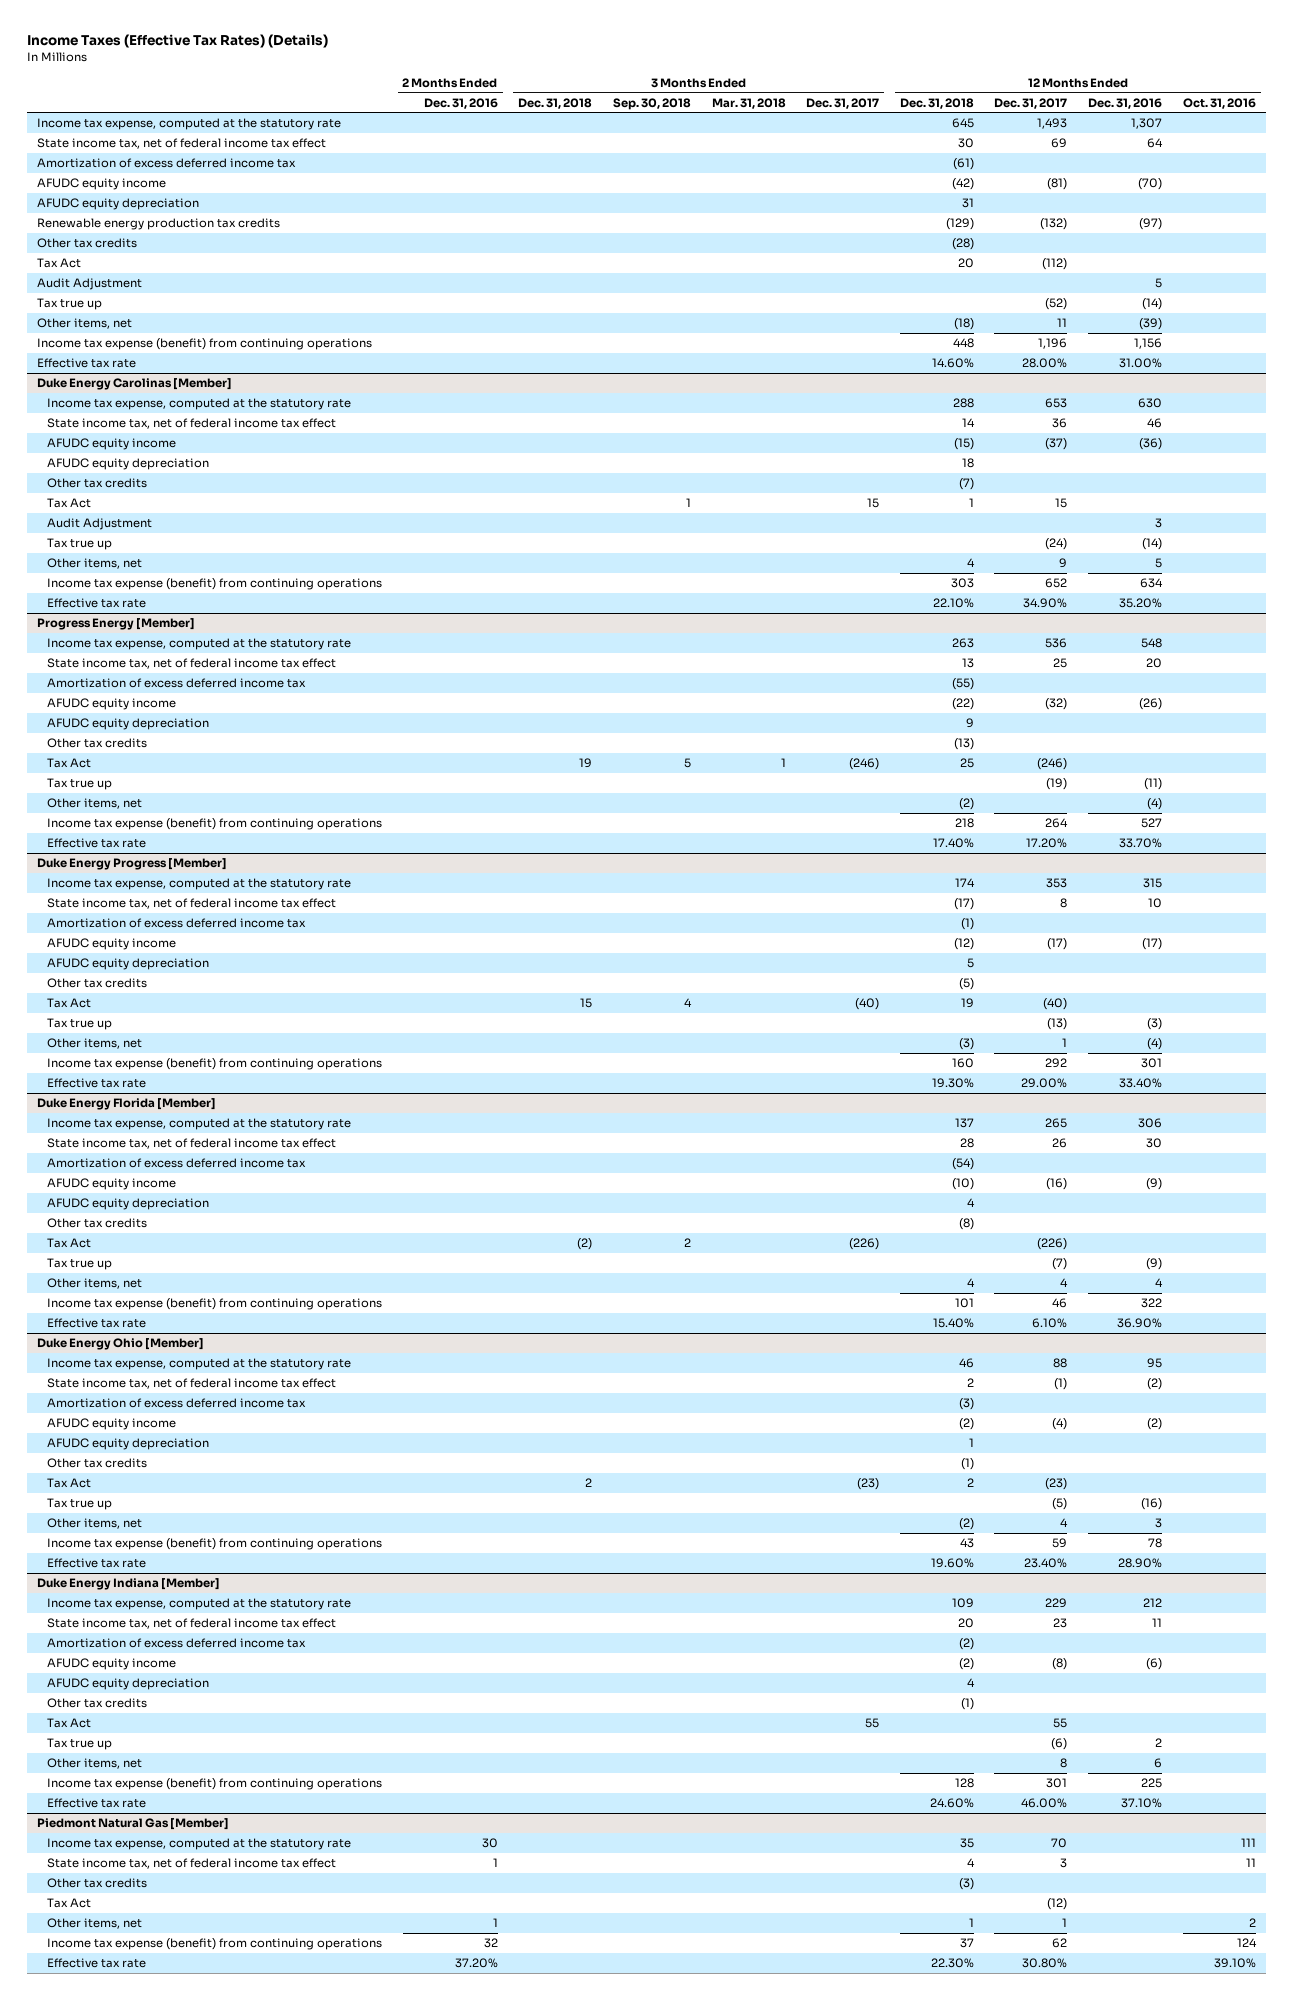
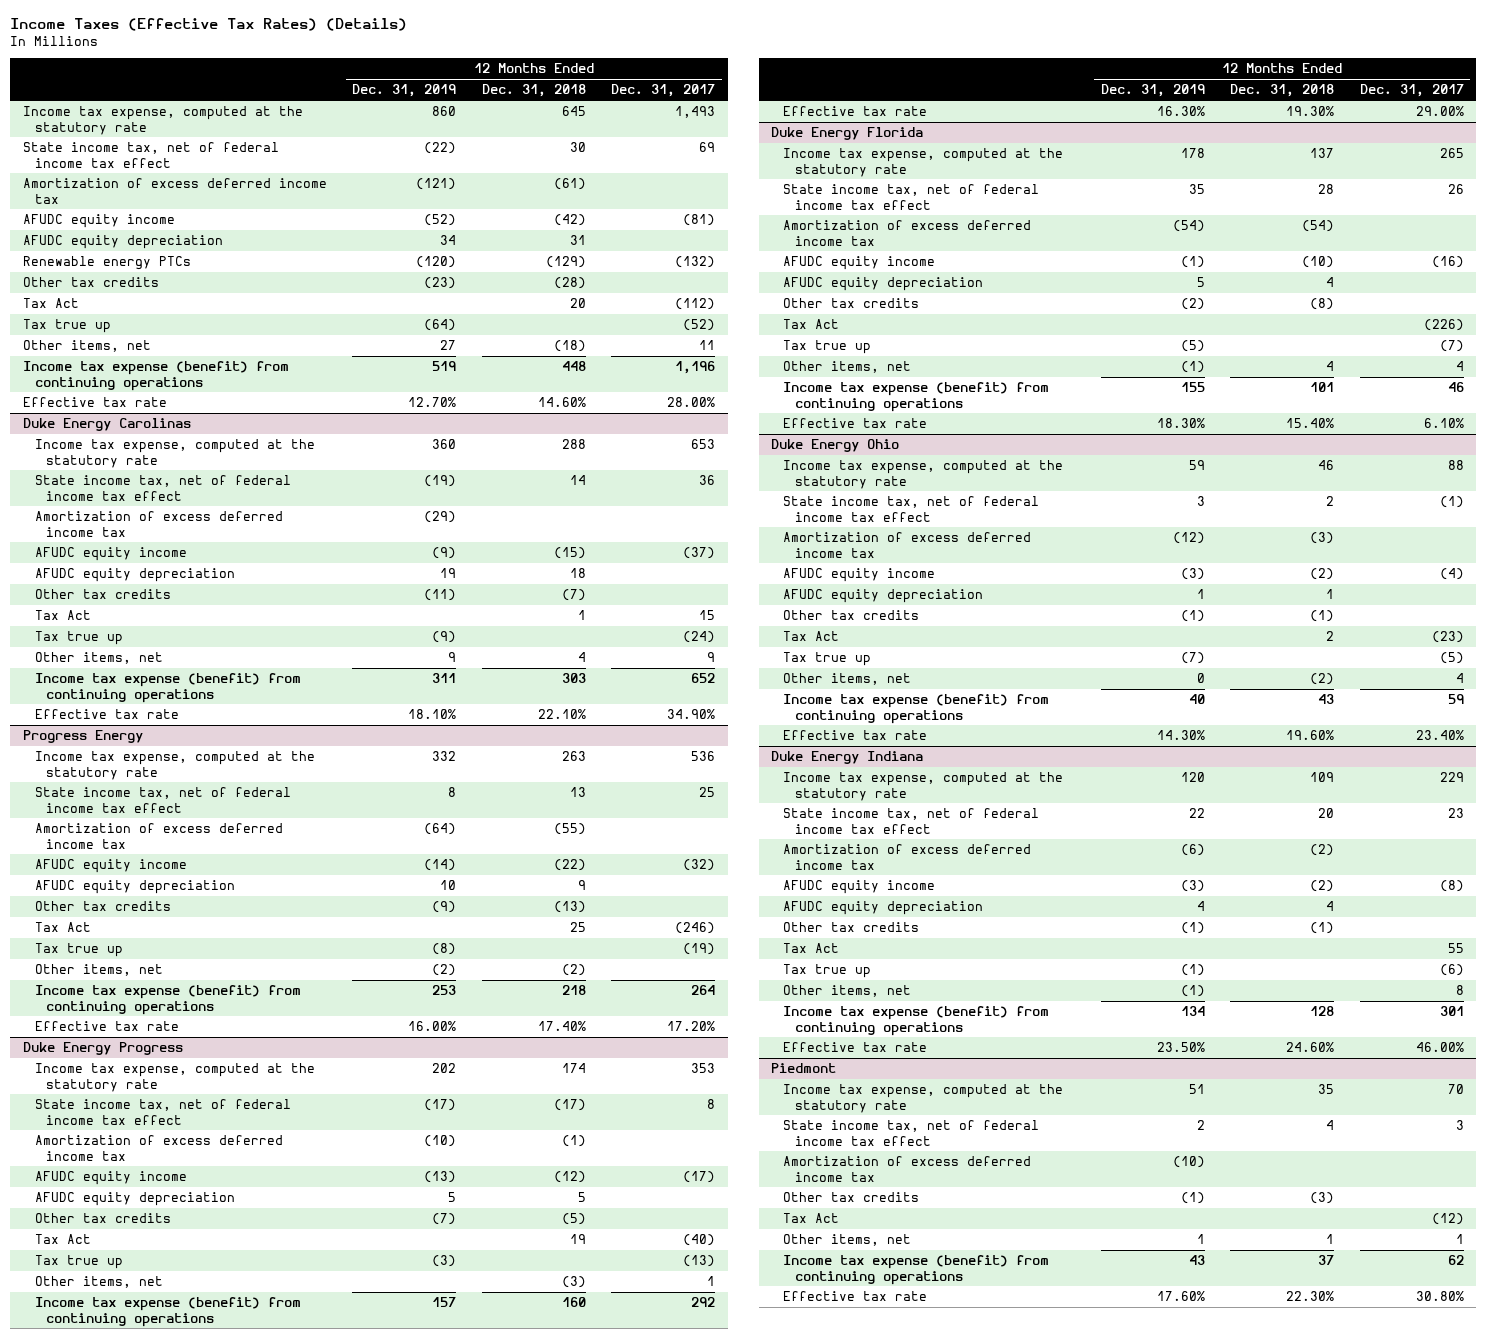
- | 2 Months Ended Dec. 31, 2016 | 3 Months Ended Dec. 31, 2018 | 3 Months Ended Sep. 30, 2018 | 3 Months Ended Mar. 31, 2018 | 3 Months Ended Dec. 31, 2017 | 12 Months Ended Dec. 31, 2018 | 12 Months Ended Dec. 31, 2017 | 12 Months Ended Dec. 31, 2016 | 12 Months Ended Oct. 31, 2016
+ | 12 Months Ended Dec. 31, 2019 | 12 Months Ended Dec. 31, 2018 | 12 Months Ended Dec. 31, 2017
- Renewable energy production tax credits | | | | | | (129) | (132) | (97) |
+ Renewable energy PTCs | (120) | (129) | (132)
- Audit Adjustment | | | | | | | | 5 |
- Duke Energy Carolinas [Member]
+ Duke Energy Carolinas
+ Amortization of excess deferred income tax | (29) | |
- Audit Adjustment | | | | | | | | 3 |
- Progress Energy [Member]
+ Progress Energy
- Duke Energy Progress [Member]
+ Duke Energy Progress
- Duke Energy Florida [Member]
+ Duke Energy Florida
- Duke Energy Ohio [Member]
+ Duke Energy Ohio
- Duke Energy Indiana [Member]
+ Duke Energy Indiana
- Piedmont Natural Gas [Member]
+ Piedmont
+ Amortization of excess deferred income tax | (10) | |

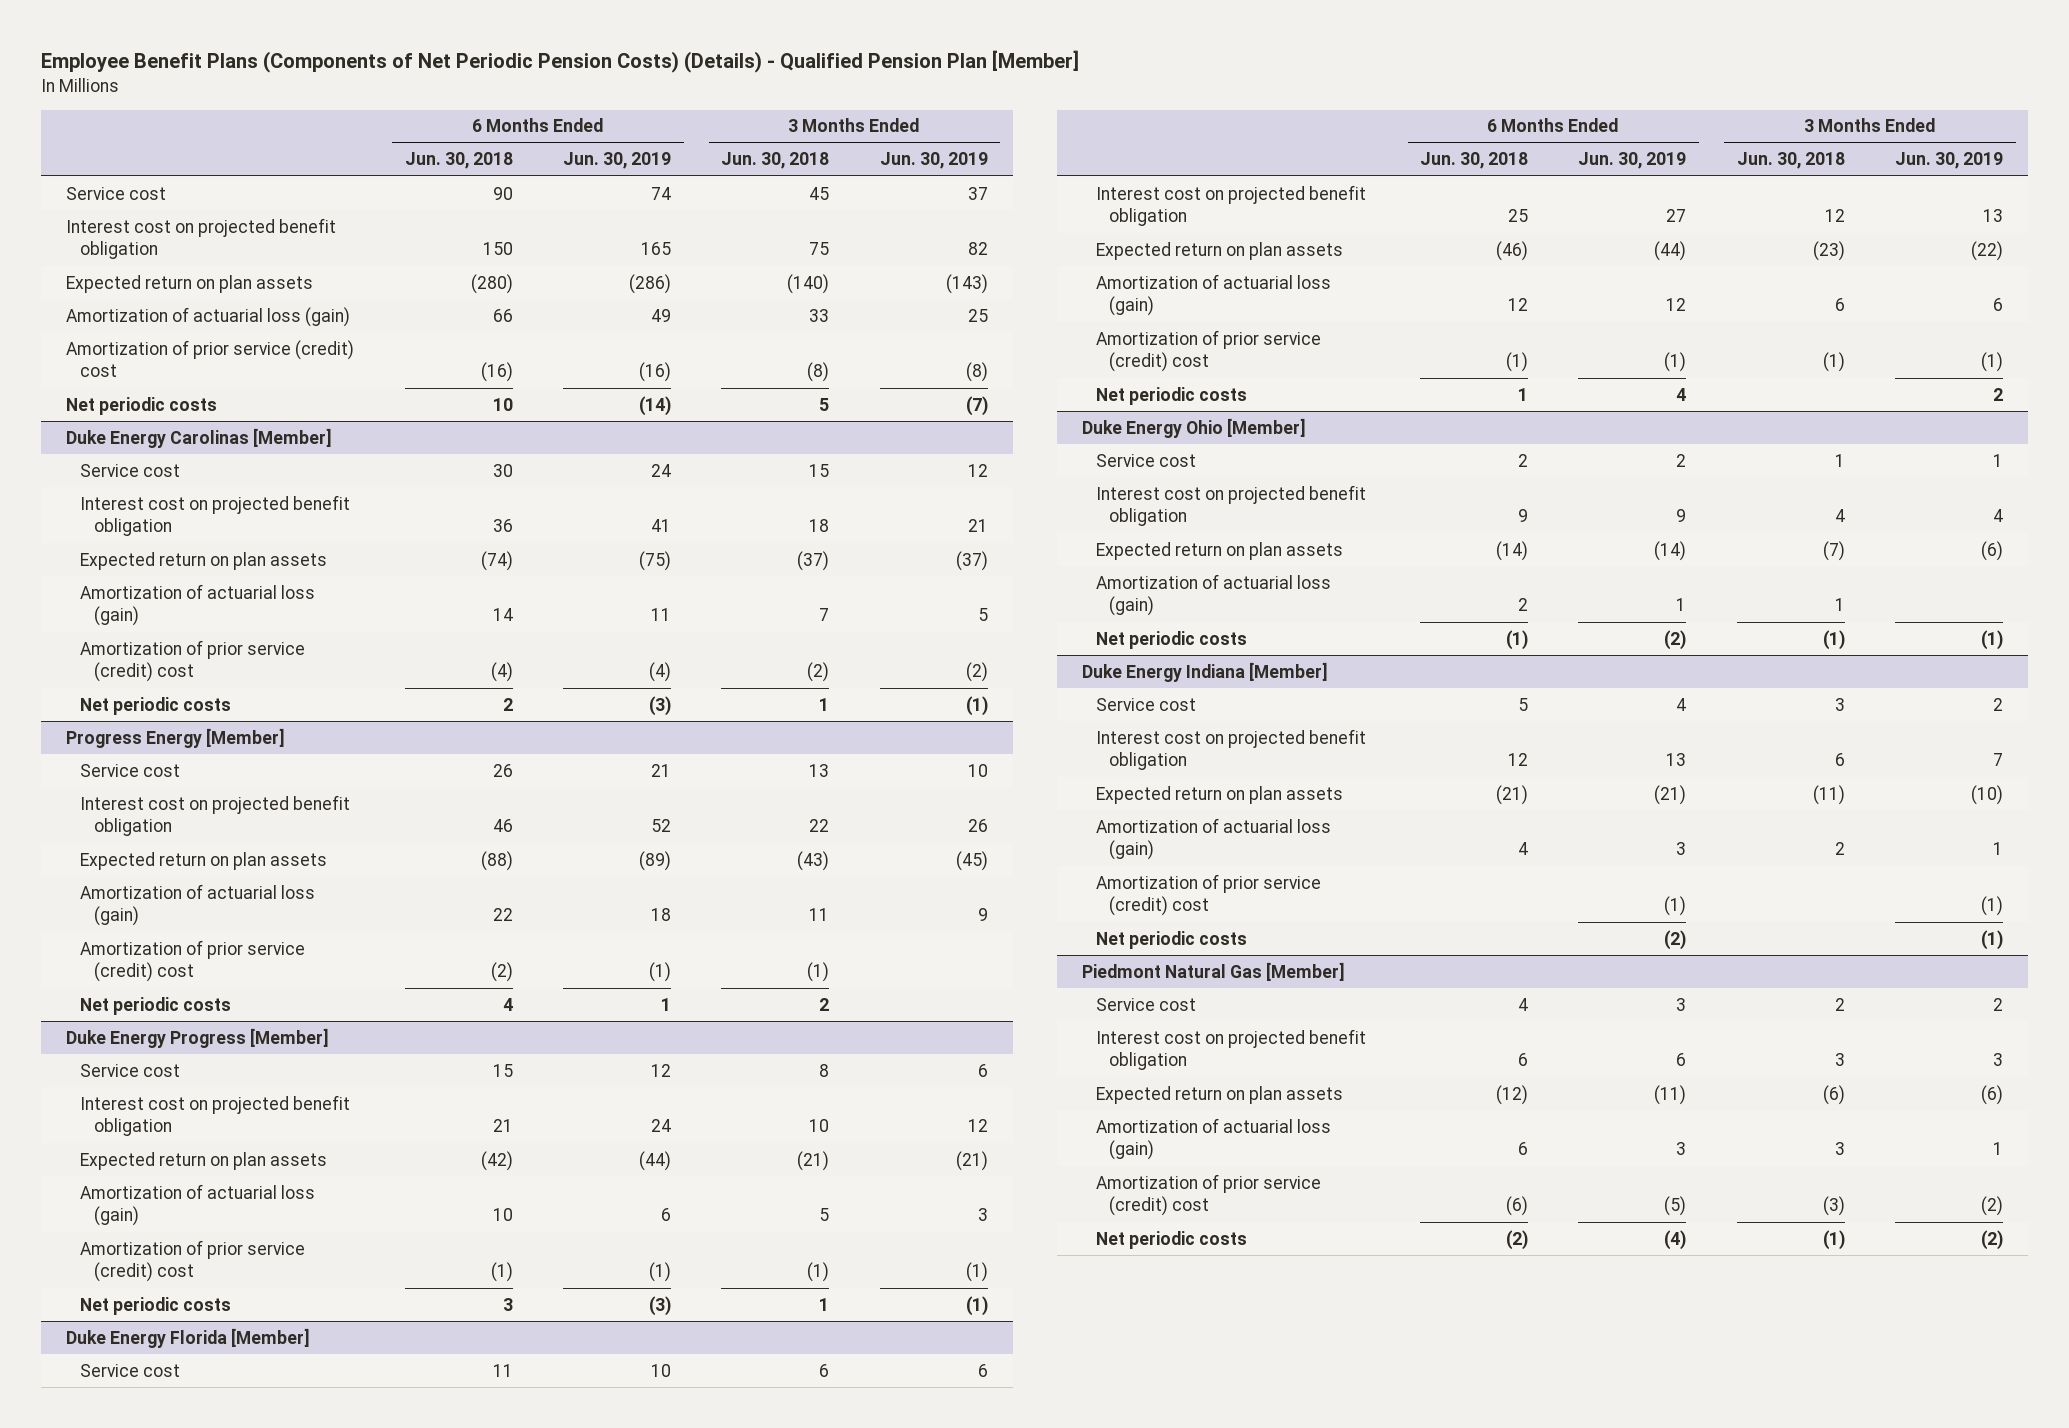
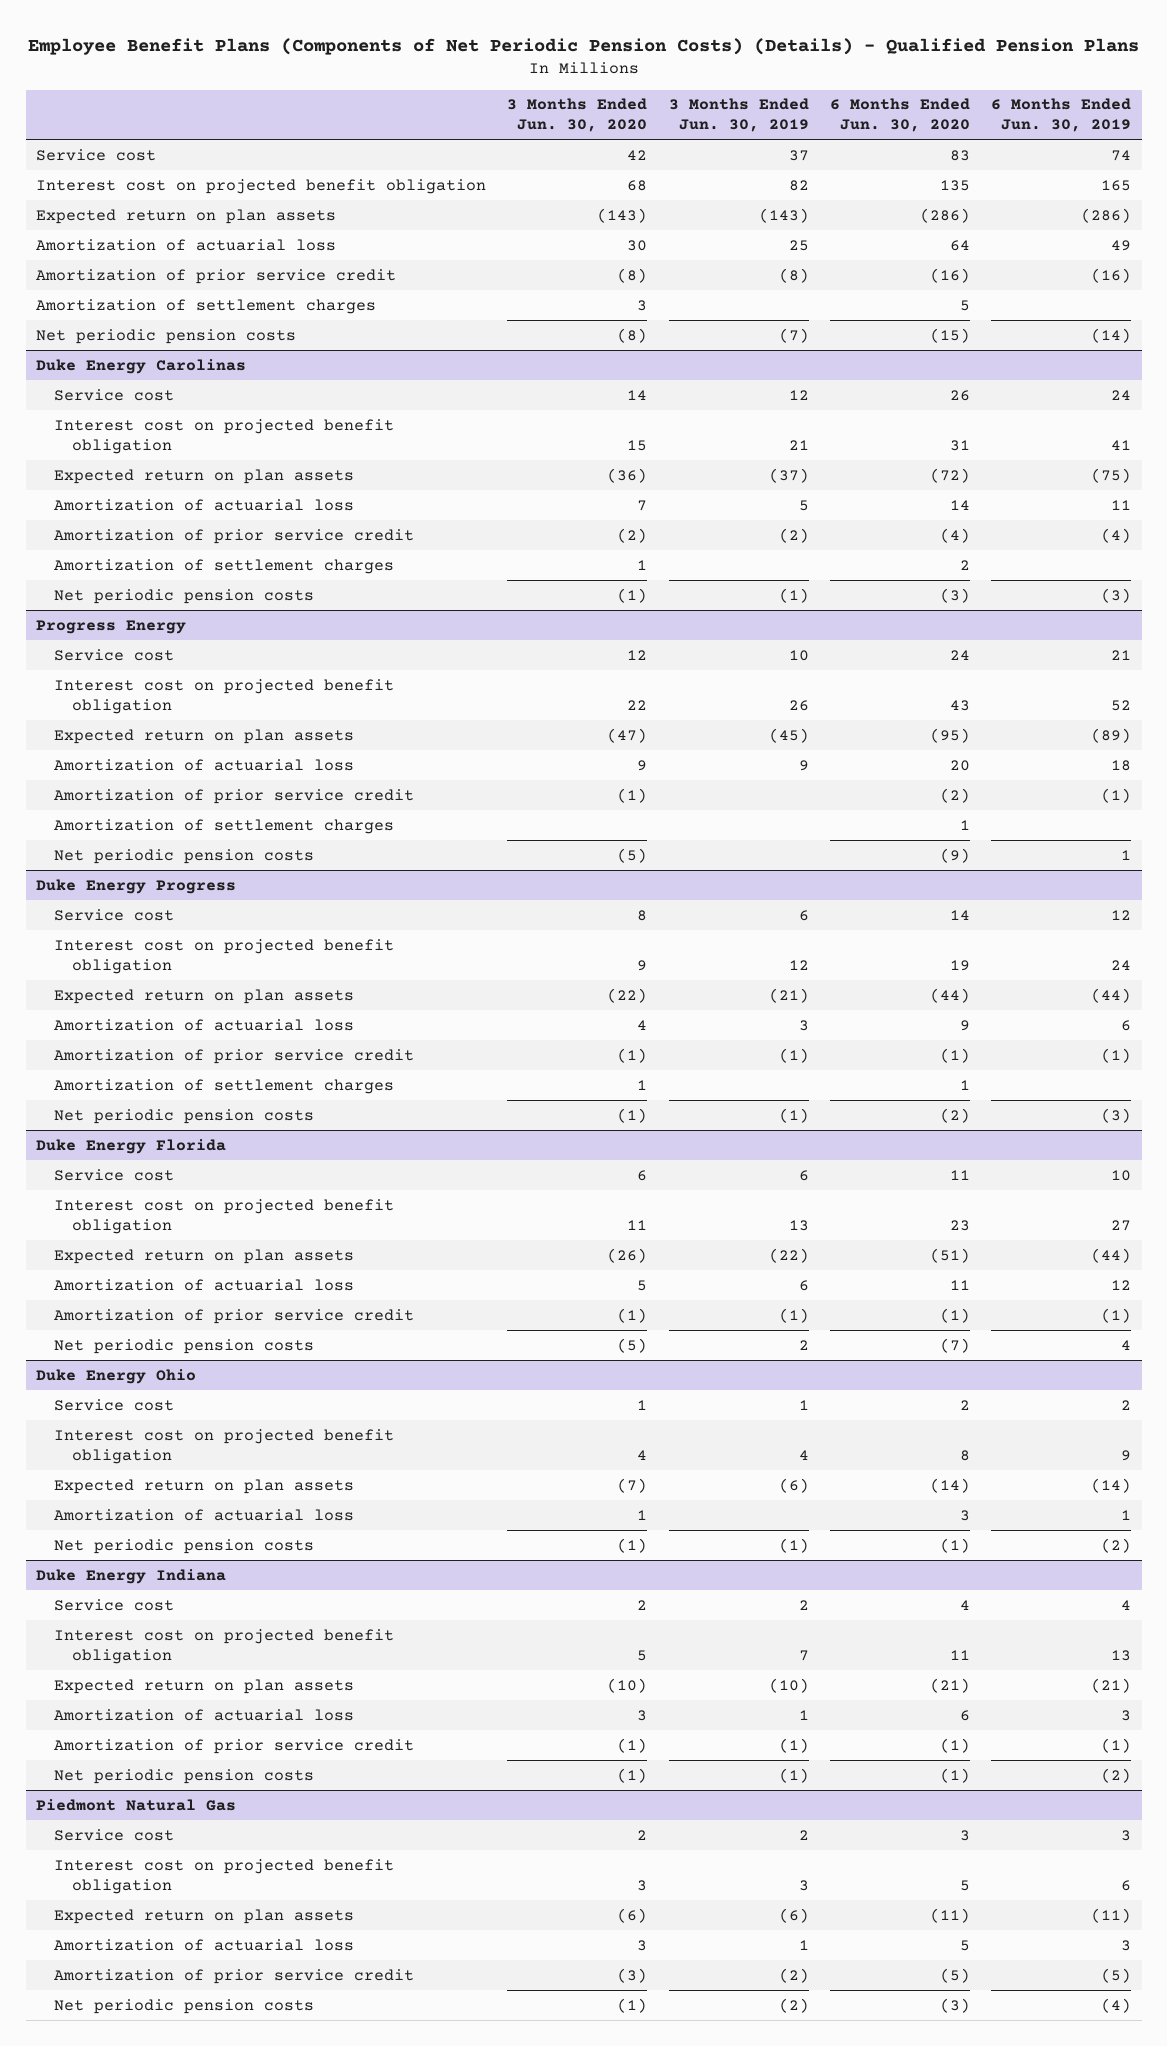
- Employee Benefit Plans (Components of Net Periodic Pension Costs) (Details) - Qualified Pension Plan [Member]
+ Employee Benefit Plans (Components of Net Periodic Pension Costs) (Details) - Qualified Pension Plans
- | 6 Months Ended Jun. 30, 2018 | 6 Months Ended Jun. 30, 2019 | 3 Months Ended Jun. 30, 2018 | 3 Months Ended Jun. 30, 2019
+ | 3 Months Ended Jun. 30, 2020 | 3 Months Ended Jun. 30, 2019 | 6 Months Ended Jun. 30, 2020 | 6 Months Ended Jun. 30, 2019
- Amortization of actuarial loss (gain) | 66 | 49 | 33 | 25
- Amortization of prior service (credit) cost | (16) | (16) | (8) | (8)
- Net periodic costs | 10 | (14) | 5 | (7)
- Duke Energy Carolinas [Member]
+ Amortization of actuarial loss | 30 | 25 | 64 | 49
+ Amortization of prior service credit | (8) | (8) | (16) | (16)
+ Amortization of settlement charges | 3 | | 5 |
+ Net periodic pension costs | (8) | (7) | (15) | (14)
+ Duke Energy Carolinas
- Amortization of actuarial loss (gain) | 14 | 11 | 7 | 5
- Amortization of prior service (credit) cost | (4) | (4) | (2) | (2)
- Net periodic costs | 2 | (3) | 1 | (1)
- Progress Energy [Member]
+ Amortization of actuarial loss | 7 | 5 | 14 | 11
+ Amortization of prior service credit | (2) | (2) | (4) | (4)
+ Amortization of settlement charges | 1 | | 2 |
+ Net periodic pension costs | (1) | (1) | (3) | (3)
+ Progress Energy
- Amortization of actuarial loss (gain) | 22 | 18 | 11 | 9
- Amortization of prior service (credit) cost | (2) | (1) | (1) |
- Net periodic costs | 4 | 1 | 2 |
- Duke Energy Progress [Member]
+ Amortization of actuarial loss | 9 | 9 | 20 | 18
+ Amortization of prior service credit | (1) | | (2) | (1)
+ Amortization of settlement charges | | | 1 |
+ Net periodic pension costs | (5) | | (9) | 1
+ Duke Energy Progress
- Amortization of actuarial loss (gain) | 10 | 6 | 5 | 3
- Amortization of prior service (credit) cost | (1) | (1) | (1) | (1)
- Net periodic costs | 3 | (3) | 1 | (1)
- Duke Energy Florida [Member]
+ Amortization of actuarial loss | 4 | 3 | 9 | 6
+ Amortization of prior service credit | (1) | (1) | (1) | (1)
+ Amortization of settlement charges | 1 | | 1 |
+ Net periodic pension costs | (1) | (1) | (2) | (3)
+ Duke Energy Florida
- Amortization of actuarial loss (gain) | 12 | 12 | 6 | 6
- Amortization of prior service (credit) cost | (1) | (1) | (1) | (1)
- Net periodic costs | 1 | 4 | | 2
- Duke Energy Ohio [Member]
+ Amortization of actuarial loss | 5 | 6 | 11 | 12
+ Amortization of prior service credit | (1) | (1) | (1) | (1)
+ Net periodic pension costs | (5) | 2 | (7) | 4
+ Duke Energy Ohio
- Amortization of actuarial loss (gain) | 2 | 1 | 1 |
- Net periodic costs | (1) | (2) | (1) | (1)
- Duke Energy Indiana [Member]
+ Amortization of actuarial loss | 1 | | 3 | 1
+ Net periodic pension costs | (1) | (1) | (1) | (2)
+ Duke Energy Indiana
- Amortization of actuarial loss (gain) | 4 | 3 | 2 | 1
- Amortization of prior service (credit) cost | | (1) | | (1)
- Net periodic costs | | (2) | | (1)
- Piedmont Natural Gas [Member]
+ Amortization of actuarial loss | 3 | 1 | 6 | 3
+ Amortization of prior service credit | (1) | (1) | (1) | (1)
+ Net periodic pension costs | (1) | (1) | (1) | (2)
+ Piedmont Natural Gas
- Amortization of actuarial loss (gain) | 6 | 3 | 3 | 1
- Amortization of prior service (credit) cost | (6) | (5) | (3) | (2)
- Net periodic costs | (2) | (4) | (1) | (2)
+ Amortization of actuarial loss | 3 | 1 | 5 | 3
+ Amortization of prior service credit | (3) | (2) | (5) | (5)
+ Net periodic pension costs | (1) | (2) | (3) | (4)

